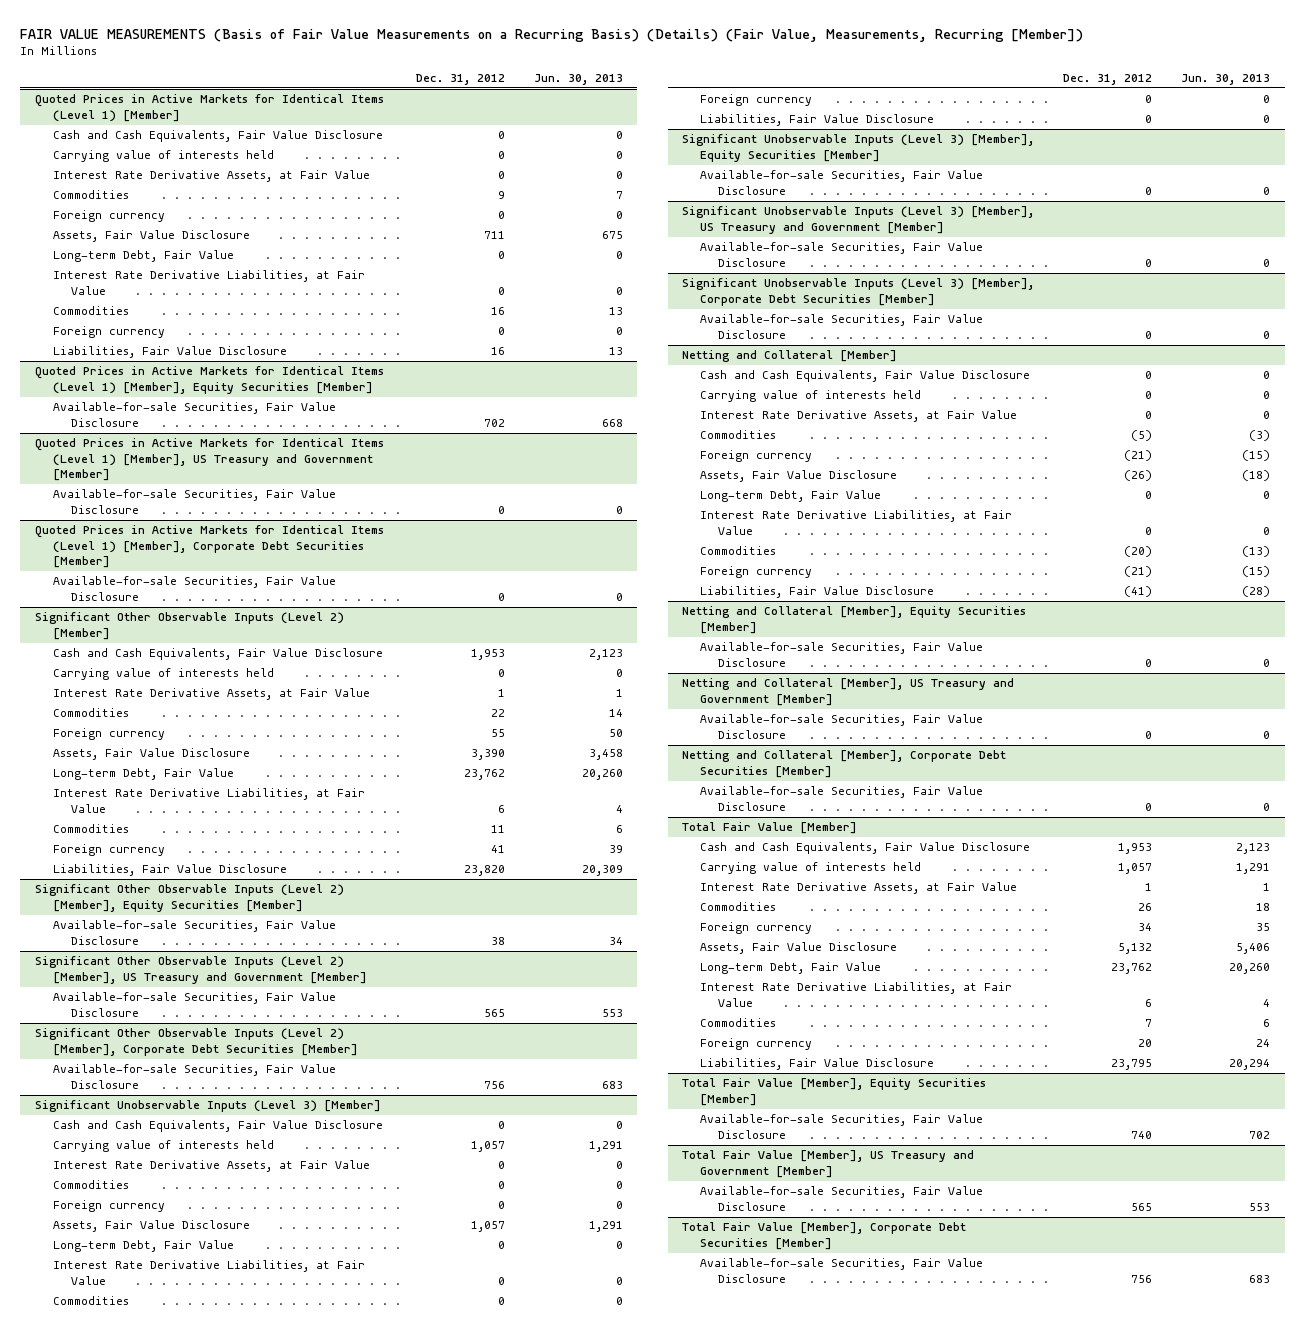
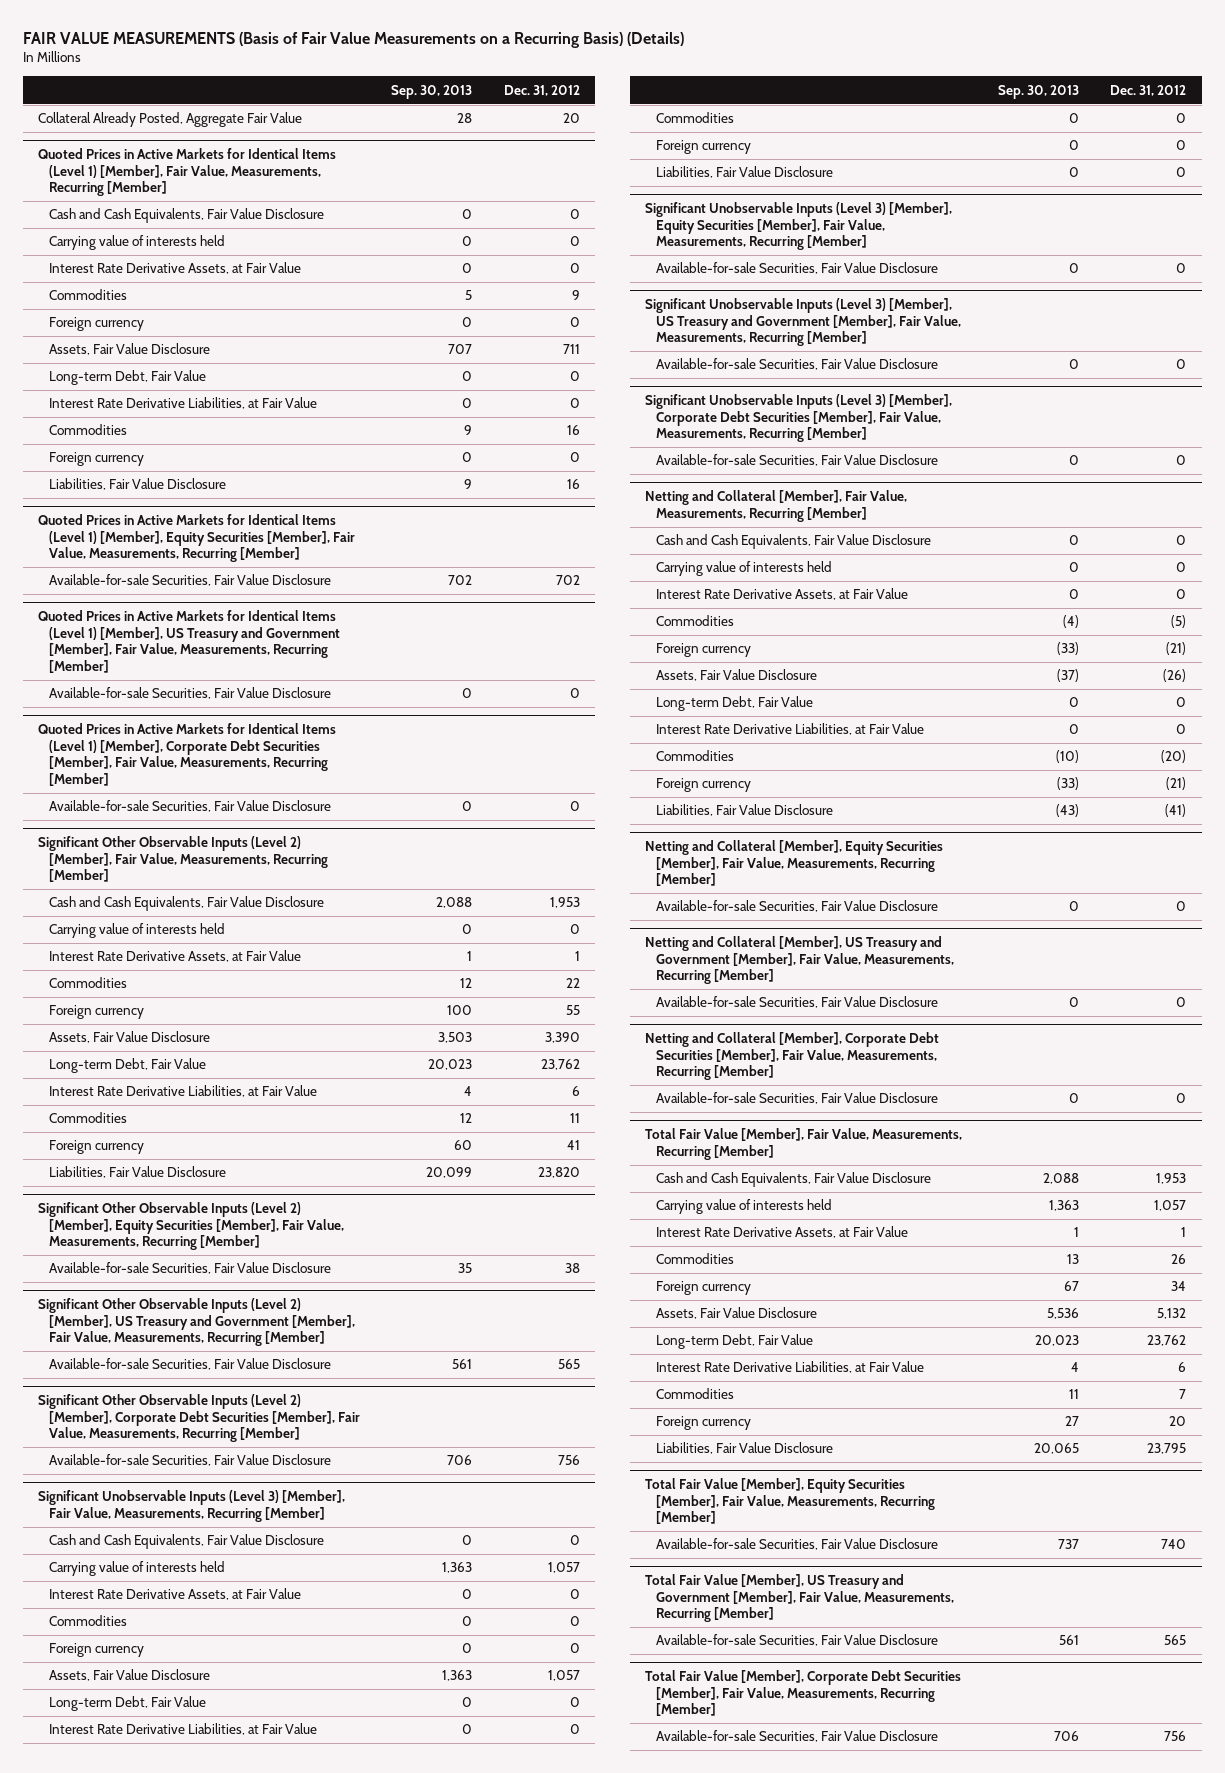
- FAIR VALUE MEASUREMENTS (Basis of Fair Value Measurements on a Recurring Basis) (Details) (Fair Value, Measurements, Recurring [Member])
+ FAIR VALUE MEASUREMENTS (Basis of Fair Value Measurements on a Recurring Basis) (Details)
- | Dec. 31, 2012 | Jun. 30, 2013
+ | Sep. 30, 2013 | Dec. 31, 2012
- Quoted Prices in Active Markets for Identical Items (Level 1) [Member]
+ Collateral Already Posted, Aggregate Fair Value | 28 | 20
+ Quoted Prices in Active Markets for Identical Items (Level 1) [Member], Fair Value, Measurements, Recurring [Member]
- Quoted Prices in Active Markets for Identical Items (Level 1) [Member], Equity Securities [Member]
+ Quoted Prices in Active Markets for Identical Items (Level 1) [Member], Equity Securities [Member], Fair Value, Measurements, Recurring [Member]
- Quoted Prices in Active Markets for Identical Items (Level 1) [Member], US Treasury and Government [Member]
+ Quoted Prices in Active Markets for Identical Items (Level 1) [Member], US Treasury and Government [Member], Fair Value, Measurements, Recurring [Member]
- Quoted Prices in Active Markets for Identical Items (Level 1) [Member], Corporate Debt Securities [Member]
+ Quoted Prices in Active Markets for Identical Items (Level 1) [Member], Corporate Debt Securities [Member], Fair Value, Measurements, Recurring [Member]
- Significant Other Observable Inputs (Level 2) [Member]
+ Significant Other Observable Inputs (Level 2) [Member], Fair Value, Measurements, Recurring [Member]
- Significant Other Observable Inputs (Level 2) [Member], Equity Securities [Member]
+ Significant Other Observable Inputs (Level 2) [Member], Equity Securities [Member], Fair Value, Measurements, Recurring [Member]
- Significant Other Observable Inputs (Level 2) [Member], US Treasury and Government [Member]
+ Significant Other Observable Inputs (Level 2) [Member], US Treasury and Government [Member], Fair Value, Measurements, Recurring [Member]
- Significant Other Observable Inputs (Level 2) [Member], Corporate Debt Securities [Member]
+ Significant Other Observable Inputs (Level 2) [Member], Corporate Debt Securities [Member], Fair Value, Measurements, Recurring [Member]
- Significant Unobservable Inputs (Level 3) [Member]
+ Significant Unobservable Inputs (Level 3) [Member], Fair Value, Measurements, Recurring [Member]
- Significant Unobservable Inputs (Level 3) [Member], Equity Securities [Member]
+ Significant Unobservable Inputs (Level 3) [Member], Equity Securities [Member], Fair Value, Measurements, Recurring [Member]
- Significant Unobservable Inputs (Level 3) [Member], US Treasury and Government [Member]
+ Significant Unobservable Inputs (Level 3) [Member], US Treasury and Government [Member], Fair Value, Measurements, Recurring [Member]
- Significant Unobservable Inputs (Level 3) [Member], Corporate Debt Securities [Member]
+ Significant Unobservable Inputs (Level 3) [Member], Corporate Debt Securities [Member], Fair Value, Measurements, Recurring [Member]
- Netting and Collateral [Member]
+ Netting and Collateral [Member], Fair Value, Measurements, Recurring [Member]
- Netting and Collateral [Member], Equity Securities [Member]
+ Netting and Collateral [Member], Equity Securities [Member], Fair Value, Measurements, Recurring [Member]
- Netting and Collateral [Member], US Treasury and Government [Member]
+ Netting and Collateral [Member], US Treasury and Government [Member], Fair Value, Measurements, Recurring [Member]
- Netting and Collateral [Member], Corporate Debt Securities [Member]
+ Netting and Collateral [Member], Corporate Debt Securities [Member], Fair Value, Measurements, Recurring [Member]
- Total Fair Value [Member]
+ Total Fair Value [Member], Fair Value, Measurements, Recurring [Member]
- Total Fair Value [Member], Equity Securities [Member]
+ Total Fair Value [Member], Equity Securities [Member], Fair Value, Measurements, Recurring [Member]
- Total Fair Value [Member], US Treasury and Government [Member]
+ Total Fair Value [Member], US Treasury and Government [Member], Fair Value, Measurements, Recurring [Member]
- Total Fair Value [Member], Corporate Debt Securities [Member]
+ Total Fair Value [Member], Corporate Debt Securities [Member], Fair Value, Measurements, Recurring [Member]

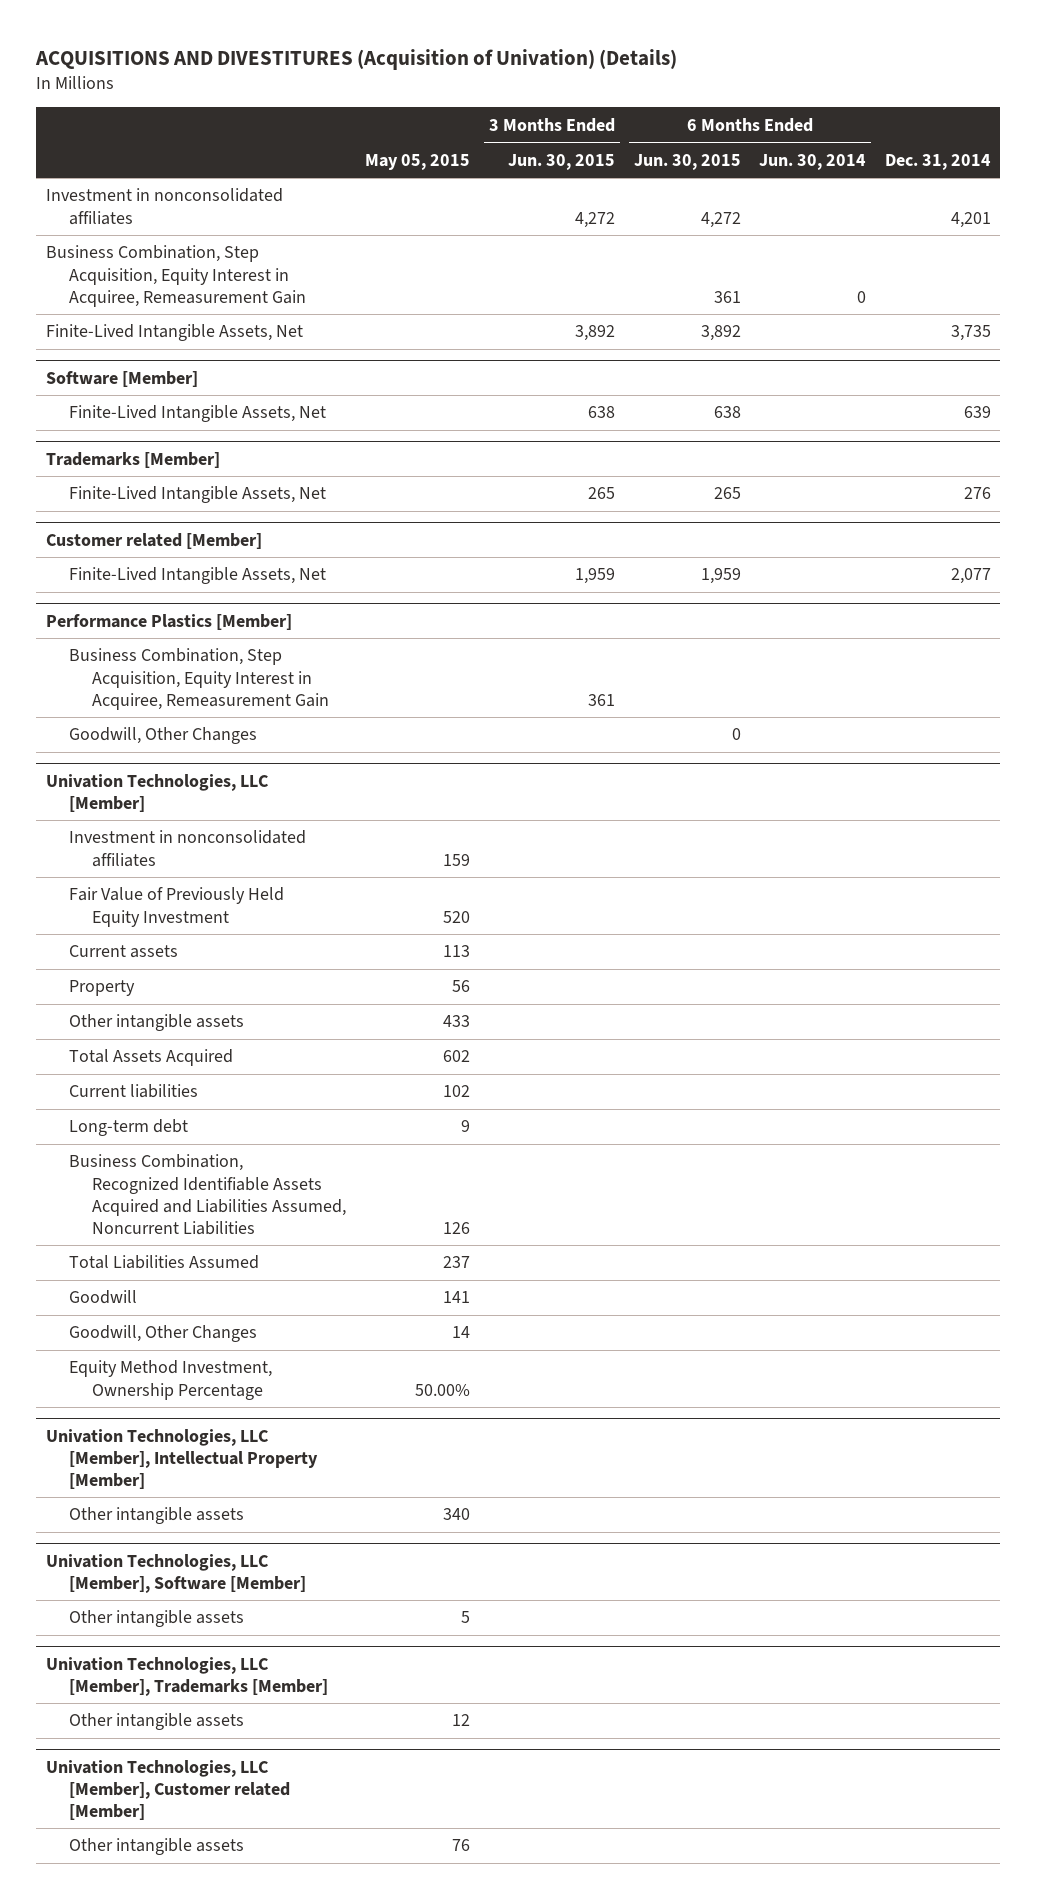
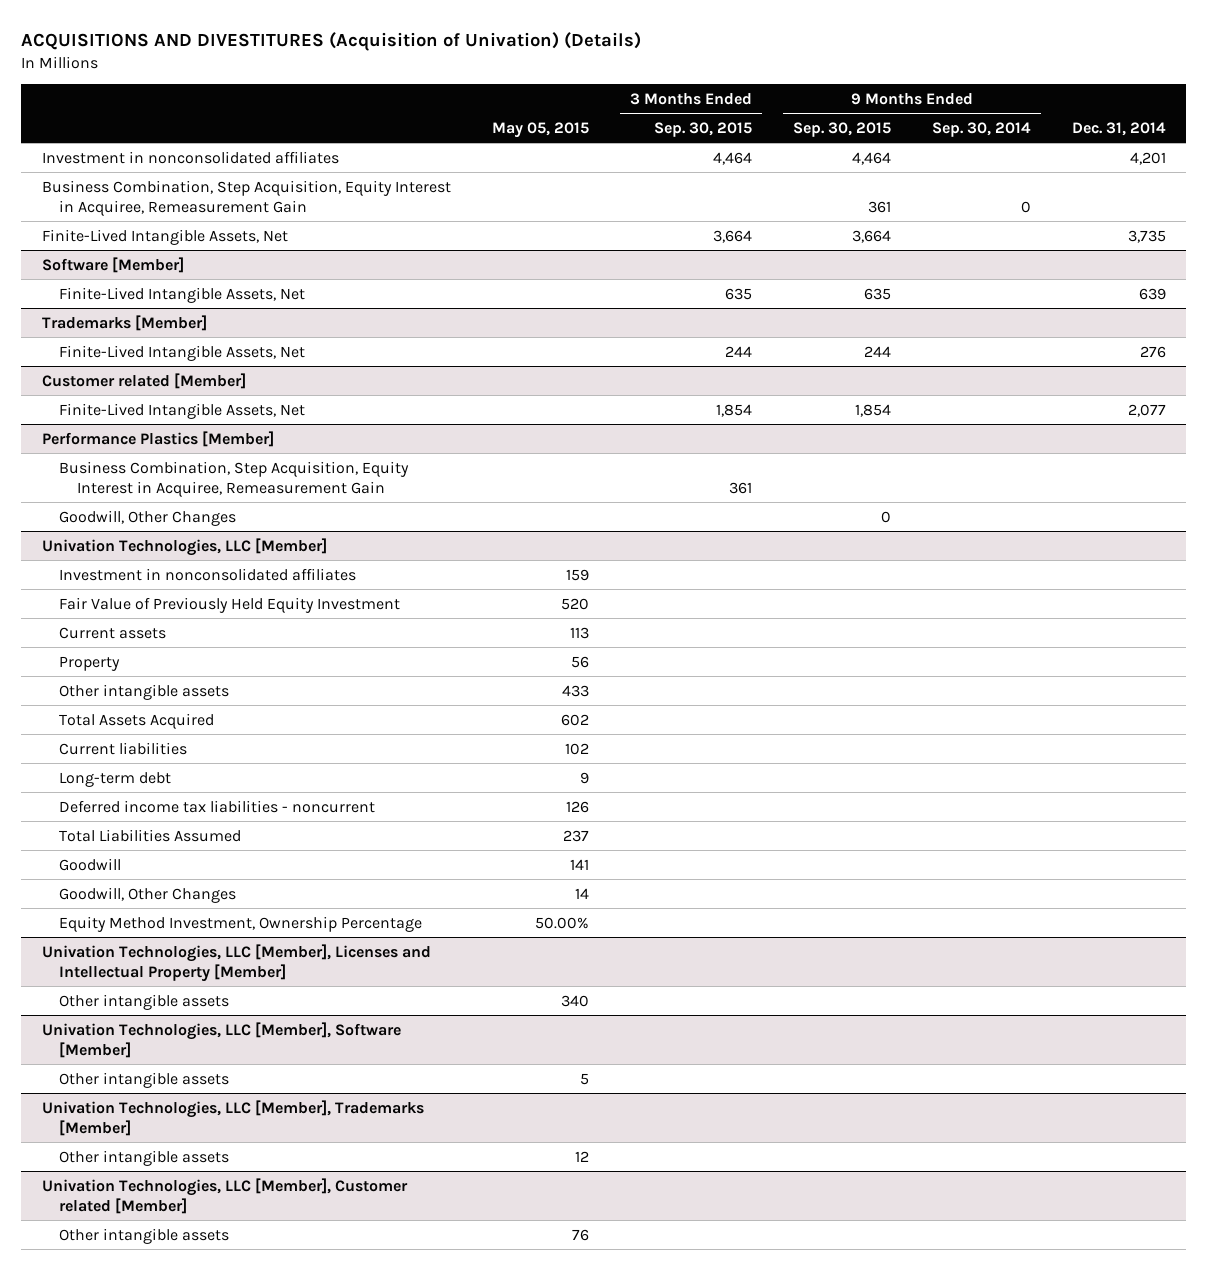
- | May 05, 2015 | 3 Months Ended Jun. 30, 2015 | 6 Months Ended Jun. 30, 2015 | 6 Months Ended Jun. 30, 2014 | Dec. 31, 2014
+ | May 05, 2015 | 3 Months Ended Sep. 30, 2015 | 9 Months Ended Sep. 30, 2015 | 9 Months Ended Sep. 30, 2014 | Dec. 31, 2014
@ Univation Technologies, LLC [Member]
- Business Combination, Recognized Identifiable Assets Acquired and Liabilities Assumed, Noncurrent Liabilities | 126 | | | |
+ Deferred income tax liabilities - noncurrent | 126 | | | |
- Univation Technologies, LLC [Member], Intellectual Property [Member]
+ Univation Technologies, LLC [Member], Licenses and Intellectual Property [Member]

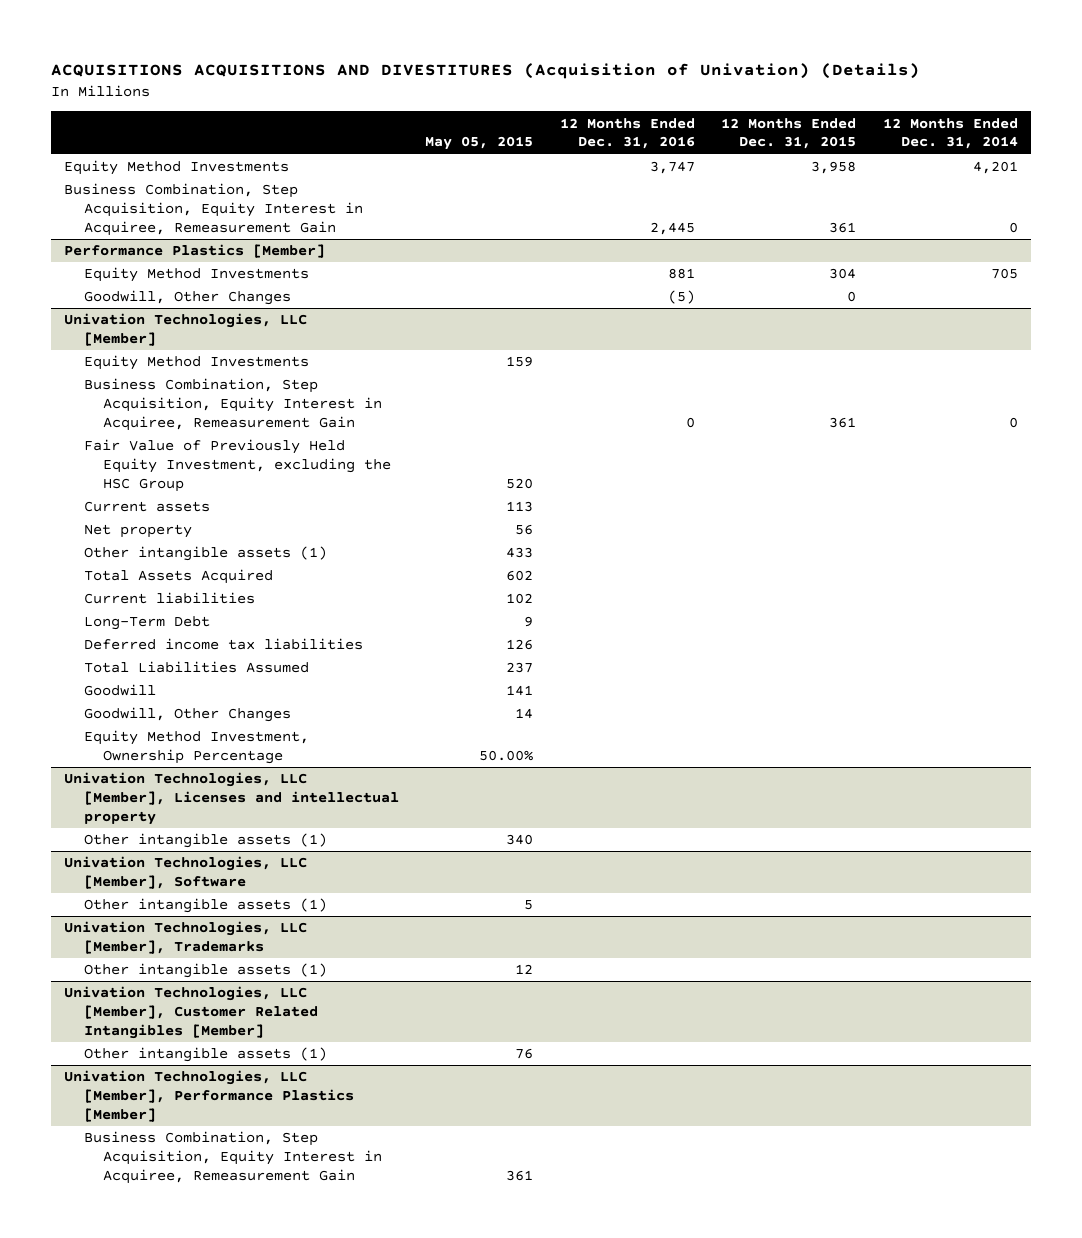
- ACQUISITIONS AND DIVESTITURES (Acquisition of Univation) (Details)
+ ACQUISITIONS ACQUISITIONS AND DIVESTITURES (Acquisition of Univation) (Details)
- | May 05, 2015 | 3 Months Ended Sep. 30, 2015 | 9 Months Ended Sep. 30, 2015 | 9 Months Ended Sep. 30, 2014 | Dec. 31, 2014
+ | May 05, 2015 | 12 Months Ended Dec. 31, 2016 | 12 Months Ended Dec. 31, 2015 | 12 Months Ended Dec. 31, 2014
- Investment in nonconsolidated affiliates | | 4,464 | 4,464 | | 4,201
+ Equity Method Investments | | 3,747 | 3,958 | 4,201
- Finite-Lived Intangible Assets, Net | | 3,664 | 3,664 | | 3,735
- Software [Member]
- Finite-Lived Intangible Assets, Net | | 635 | 635 | | 639
- Trademarks [Member]
- Finite-Lived Intangible Assets, Net | | 244 | 244 | | 276
- Customer related [Member]
- Finite-Lived Intangible Assets, Net | | 1,854 | 1,854 | | 2,077
@ Performance Plastics [Member]
- Business Combination, Step Acquisition, Equity Interest in Acquiree, Remeasurement Gain | | 361 | | |
+ Equity Method Investments | | 881 | 304 | 705
@ Univation Technologies, LLC [Member]
- Investment in nonconsolidated affiliates | 159 | | | |
- Fair Value of Previously Held Equity Investment | 520 | | | |
+ Equity Method Investments | 159 | | |
+ Business Combination, Step Acquisition, Equity Interest in Acquiree, Remeasurement Gain | | 0 | 361 | 0
+ Fair Value of Previously Held Equity Investment, excluding the HSC Group | 520 | | |
- Property | 56 | | | |
- Other intangible assets | 433 | | | |
+ Net property | 56 | | |
+ Other intangible assets (1) | 433 | | |
- Long-term debt | 9 | | | |
- Deferred income tax liabilities - noncurrent | 126 | | | |
+ Long-Term Debt | 9 | | |
+ Deferred income tax liabilities | 126 | | |
- Univation Technologies, LLC [Member], Licenses and Intellectual Property [Member]
- Other intangible assets | 340 | | | |
- Univation Technologies, LLC [Member], Software [Member]
- Other intangible assets | 5 | | | |
- Univation Technologies, LLC [Member], Trademarks [Member]
- Other intangible assets | 12 | | | |
- Univation Technologies, LLC [Member], Customer related [Member]
- Other intangible assets | 76 | | | |
+ Univation Technologies, LLC [Member], Licenses and intellectual property
+ Other intangible assets (1) | 340 | | |
+ Univation Technologies, LLC [Member], Software
+ Other intangible assets (1) | 5 | | |
+ Univation Technologies, LLC [Member], Trademarks
+ Other intangible assets (1) | 12 | | |
+ Univation Technologies, LLC [Member], Customer Related Intangibles [Member]
+ Other intangible assets (1) | 76 | | |
+ Univation Technologies, LLC [Member], Performance Plastics [Member]
+ Business Combination, Step Acquisition, Equity Interest in Acquiree, Remeasurement Gain | 361 | | |

